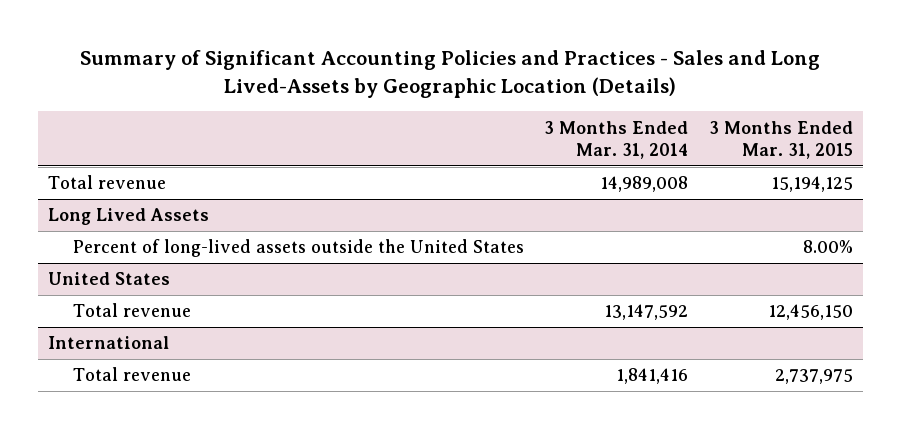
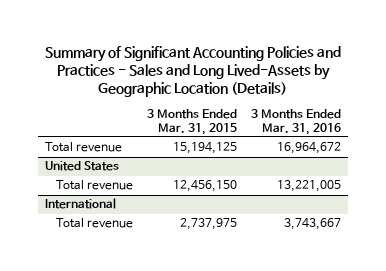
- | 3 Months Ended Mar. 31, 2014 | 3 Months Ended Mar. 31, 2015
+ | 3 Months Ended Mar. 31, 2015 | 3 Months Ended Mar. 31, 2016
- Long Lived Assets
- Percent of long-lived assets outside the United States | | 8.00%

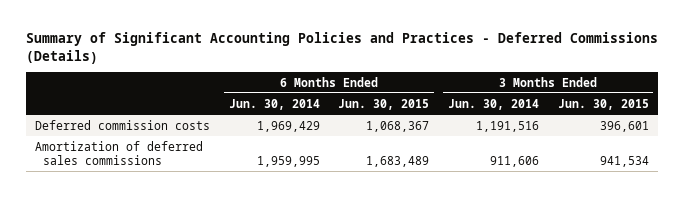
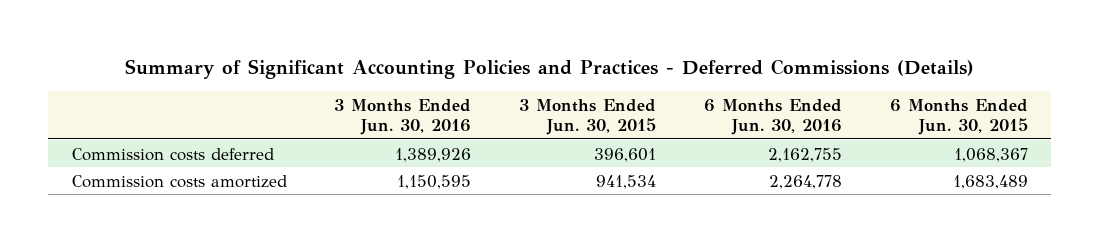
- | 6 Months Ended Jun. 30, 2014 | 6 Months Ended Jun. 30, 2015 | 3 Months Ended Jun. 30, 2014 | 3 Months Ended Jun. 30, 2015
+ | 3 Months Ended Jun. 30, 2016 | 3 Months Ended Jun. 30, 2015 | 6 Months Ended Jun. 30, 2016 | 6 Months Ended Jun. 30, 2015
- Deferred commission costs | 1,969,429 | 1,068,367 | 1,191,516 | 396,601
- Amortization of deferred sales commissions | 1,959,995 | 1,683,489 | 911,606 | 941,534
+ Commission costs deferred | 1,389,926 | 396,601 | 2,162,755 | 1,068,367
+ Commission costs amortized | 1,150,595 | 941,534 | 2,264,778 | 1,683,489

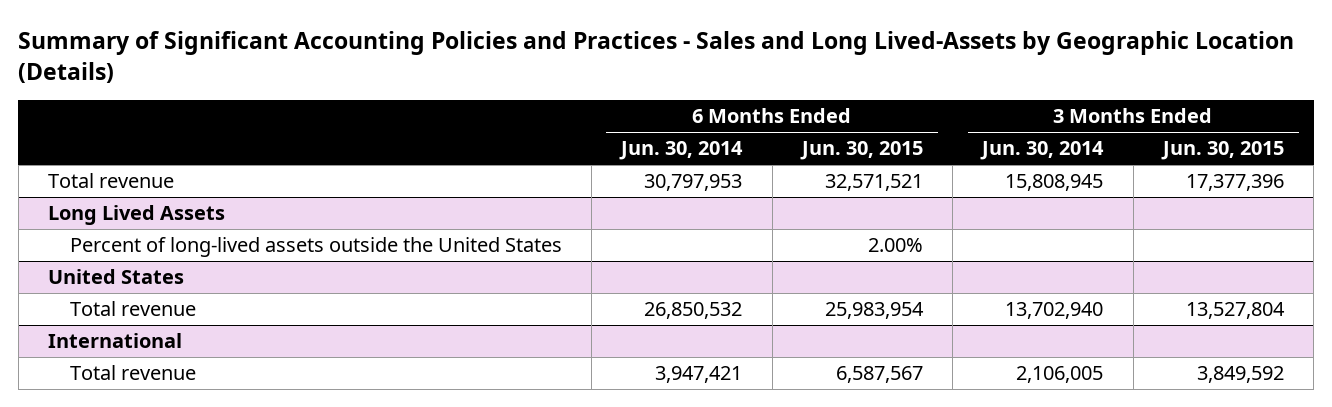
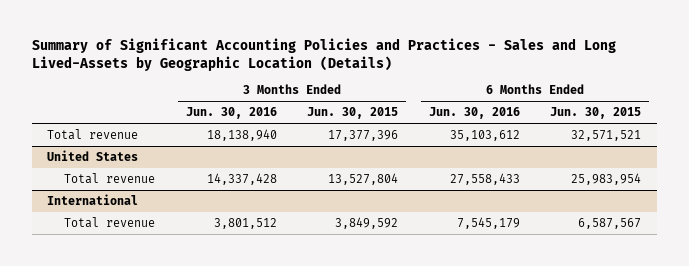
- | 6 Months Ended Jun. 30, 2014 | 6 Months Ended Jun. 30, 2015 | 3 Months Ended Jun. 30, 2014 | 3 Months Ended Jun. 30, 2015
+ | 3 Months Ended Jun. 30, 2016 | 3 Months Ended Jun. 30, 2015 | 6 Months Ended Jun. 30, 2016 | 6 Months Ended Jun. 30, 2015
- Long Lived Assets
- Percent of long-lived assets outside the United States | | 2.00% | |

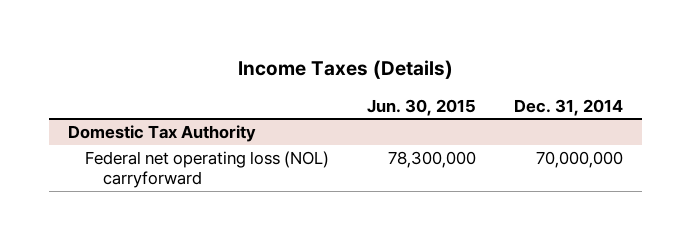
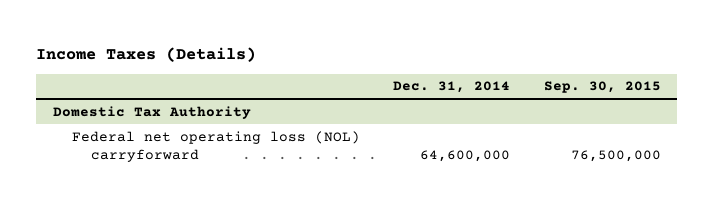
- | Jun. 30, 2015 | Dec. 31, 2014
+ | Dec. 31, 2014 | Sep. 30, 2015
@ Domestic Tax Authority
- Federal net operating loss (NOL) carryforward | 78,300,000 | 70,000,000
+ Federal net operating loss (NOL) carryforward | 64,600,000 | 76,500,000

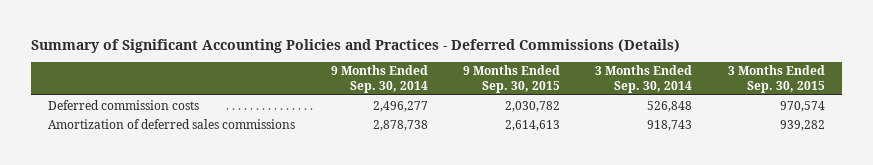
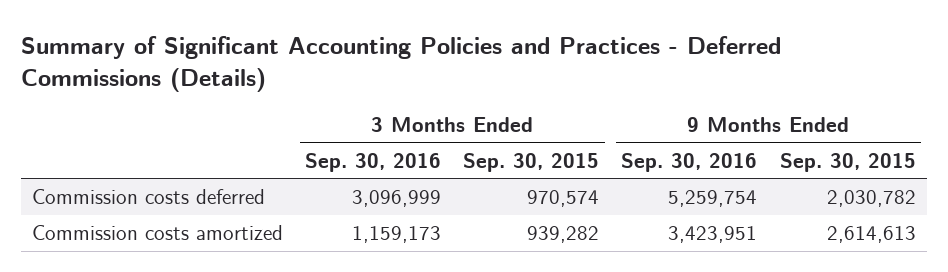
- | 9 Months Ended Sep. 30, 2014 | 9 Months Ended Sep. 30, 2015 | 3 Months Ended Sep. 30, 2014 | 3 Months Ended Sep. 30, 2015
+ | 3 Months Ended Sep. 30, 2016 | 3 Months Ended Sep. 30, 2015 | 9 Months Ended Sep. 30, 2016 | 9 Months Ended Sep. 30, 2015
- Deferred commission costs | 2,496,277 | 2,030,782 | 526,848 | 970,574
- Amortization of deferred sales commissions | 2,878,738 | 2,614,613 | 918,743 | 939,282
+ Commission costs deferred | 3,096,999 | 970,574 | 5,259,754 | 2,030,782
+ Commission costs amortized | 1,159,173 | 939,282 | 3,423,951 | 2,614,613

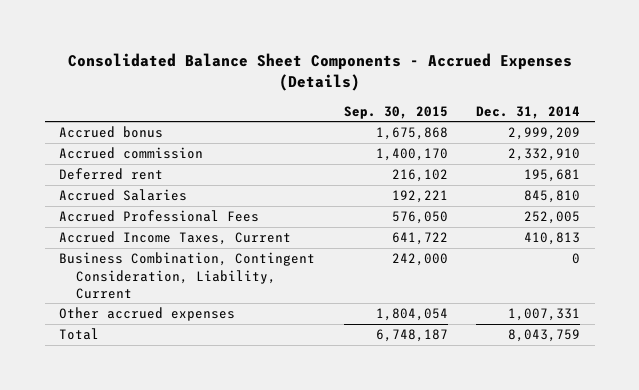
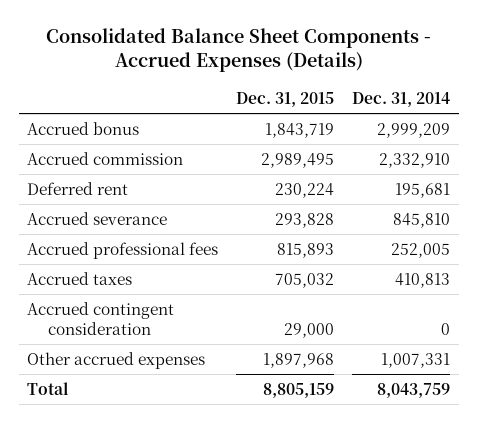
- | Sep. 30, 2015 | Dec. 31, 2014
+ | Dec. 31, 2015 | Dec. 31, 2014
- Accrued Salaries | 192,221 | 845,810
- Accrued Professional Fees | 576,050 | 252,005
- Accrued Income Taxes, Current | 641,722 | 410,813
- Business Combination, Contingent Consideration, Liability, Current | 242,000 | 0
+ Accrued severance | 293,828 | 845,810
+ Accrued professional fees | 815,893 | 252,005
+ Accrued taxes | 705,032 | 410,813
+ Accrued contingent consideration | 29,000 | 0

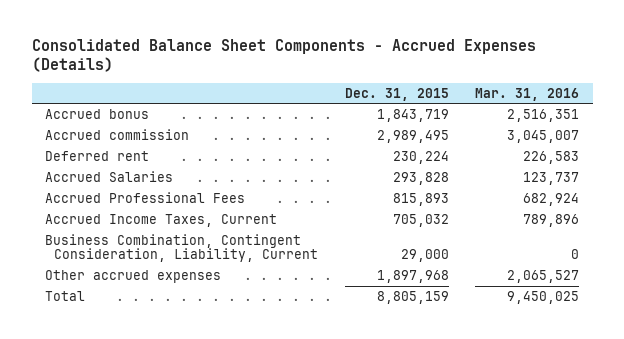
- | Dec. 31, 2015 | Dec. 31, 2014
+ | Dec. 31, 2015 | Mar. 31, 2016
- Accrued severance | 293,828 | 845,810
- Accrued professional fees | 815,893 | 252,005
- Accrued taxes | 705,032 | 410,813
- Accrued contingent consideration | 29,000 | 0
+ Accrued Salaries | 293,828 | 123,737
+ Accrued Professional Fees | 815,893 | 682,924
+ Accrued Income Taxes, Current | 705,032 | 789,896
+ Business Combination, Contingent Consideration, Liability, Current | 29,000 | 0

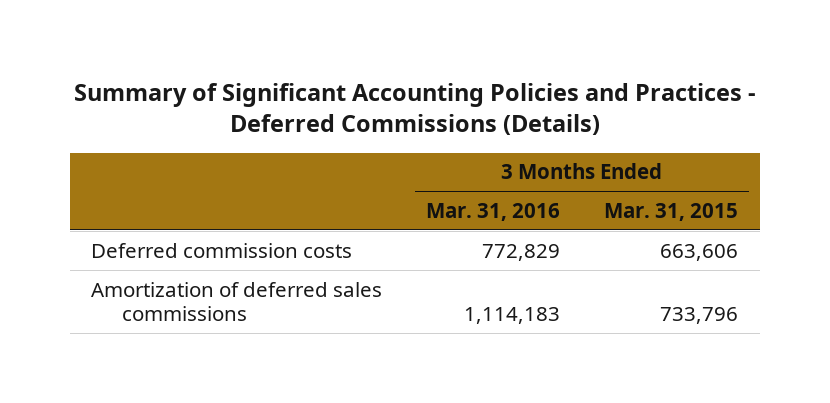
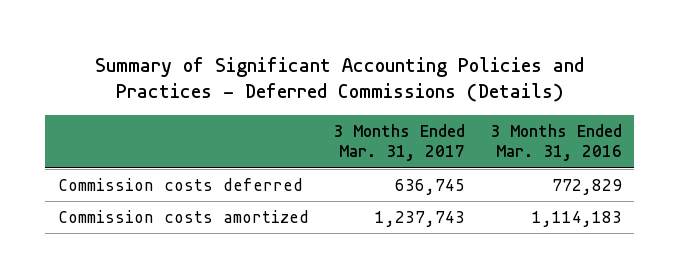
- | 3 Months Ended Mar. 31, 2016 | 3 Months Ended Mar. 31, 2015
+ | 3 Months Ended Mar. 31, 2017 | 3 Months Ended Mar. 31, 2016
- Deferred commission costs | 772,829 | 663,606
- Amortization of deferred sales commissions | 1,114,183 | 733,796
+ Commission costs deferred | 636,745 | 772,829
+ Commission costs amortized | 1,237,743 | 1,114,183

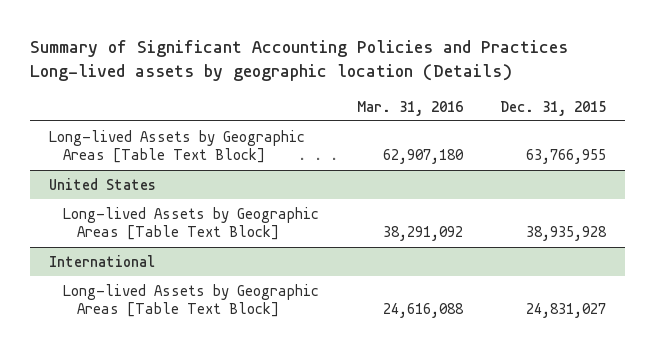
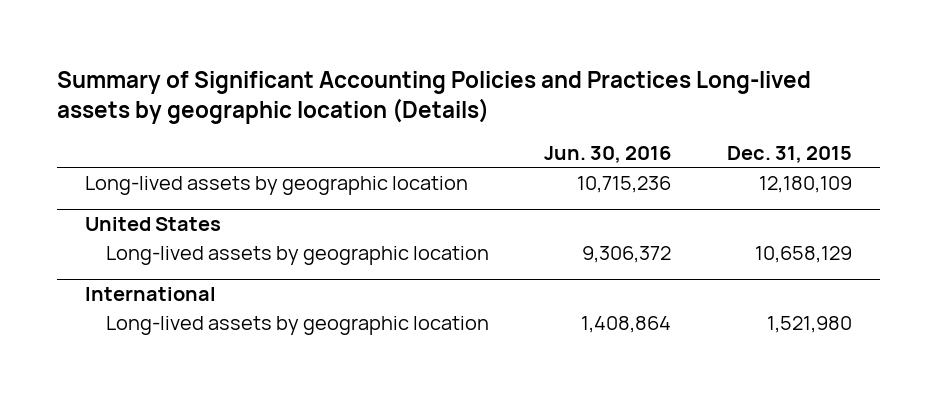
- | Mar. 31, 2016 | Dec. 31, 2015
+ | Jun. 30, 2016 | Dec. 31, 2015
- Long-lived Assets by Geographic Areas [Table Text Block] | 62,907,180 | 63,766,955
+ Long-lived assets by geographic location | 10,715,236 | 12,180,109
@ United States
- Long-lived Assets by Geographic Areas [Table Text Block] | 38,291,092 | 38,935,928
+ Long-lived assets by geographic location | 9,306,372 | 10,658,129
@ International
- Long-lived Assets by Geographic Areas [Table Text Block] | 24,616,088 | 24,831,027
+ Long-lived assets by geographic location | 1,408,864 | 1,521,980

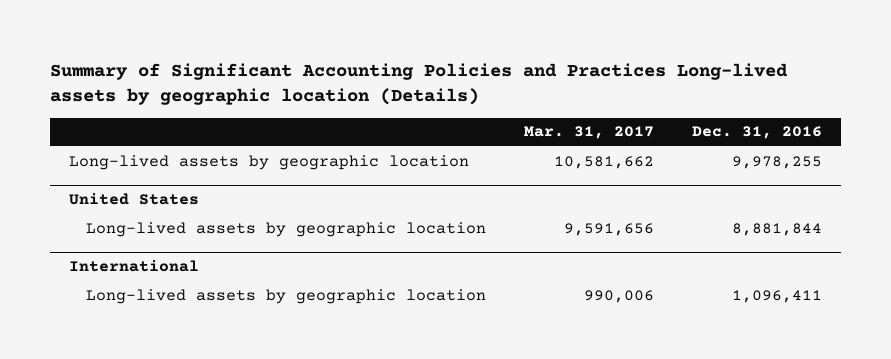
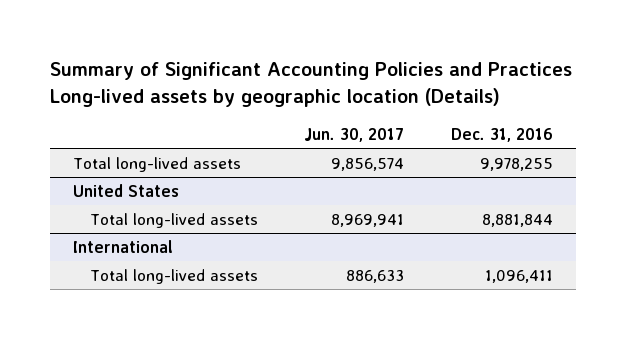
- | Mar. 31, 2017 | Dec. 31, 2016
+ | Jun. 30, 2017 | Dec. 31, 2016
- Long-lived assets by geographic location | 10,581,662 | 9,978,255
+ Total long-lived assets | 9,856,574 | 9,978,255
@ United States
- Long-lived assets by geographic location | 9,591,656 | 8,881,844
+ Total long-lived assets | 8,969,941 | 8,881,844
@ International
- Long-lived assets by geographic location | 990,006 | 1,096,411
+ Total long-lived assets | 886,633 | 1,096,411

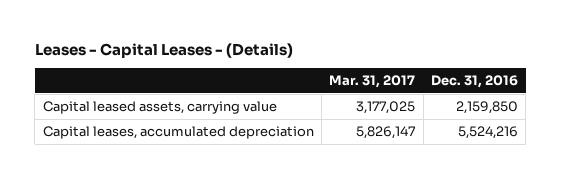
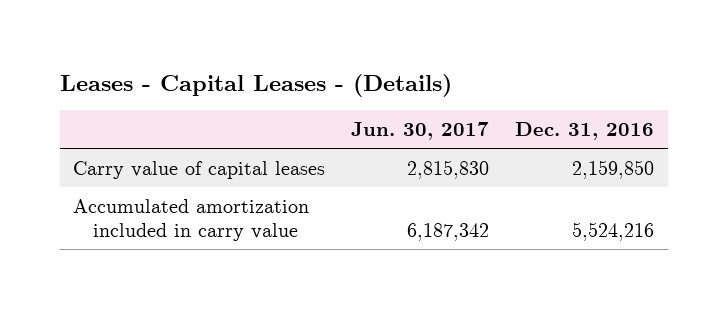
- | Mar. 31, 2017 | Dec. 31, 2016
+ | Jun. 30, 2017 | Dec. 31, 2016
- Capital leased assets, carrying value | 3,177,025 | 2,159,850
- Capital leases, accumulated depreciation | 5,826,147 | 5,524,216
+ Carry value of capital leases | 2,815,830 | 2,159,850
+ Accumulated amortization included in carry value | 6,187,342 | 5,524,216

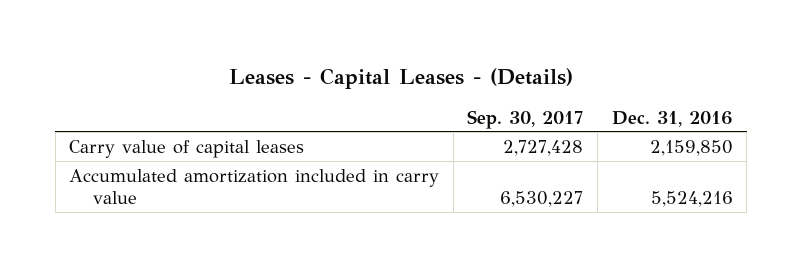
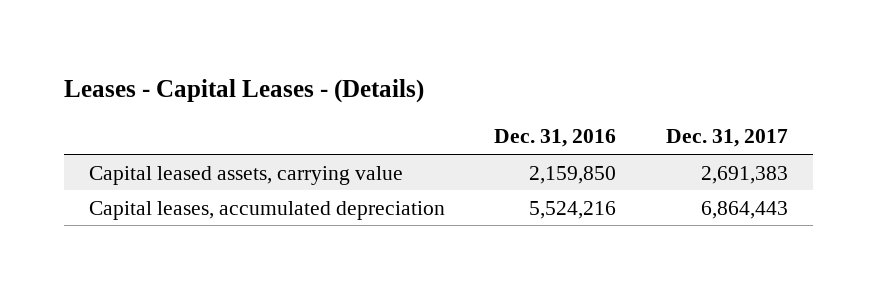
- | Sep. 30, 2017 | Dec. 31, 2016
+ | Dec. 31, 2016 | Dec. 31, 2017
- Carry value of capital leases | 2,727,428 | 2,159,850
- Accumulated amortization included in carry value | 6,530,227 | 5,524,216
+ Capital leased assets, carrying value | 2,159,850 | 2,691,383
+ Capital leases, accumulated depreciation | 5,524,216 | 6,864,443

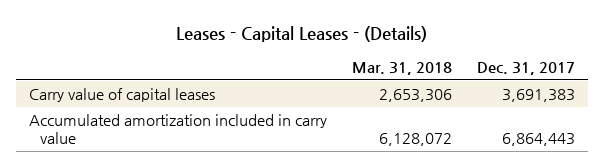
- | Dec. 31, 2016 | Dec. 31, 2017
+ | Mar. 31, 2018 | Dec. 31, 2017
- Capital leased assets, carrying value | 2,159,850 | 2,691,383
- Capital leases, accumulated depreciation | 5,524,216 | 6,864,443
+ Carry value of capital leases | 2,653,306 | 3,691,383
+ Accumulated amortization included in carry value | 6,128,072 | 6,864,443

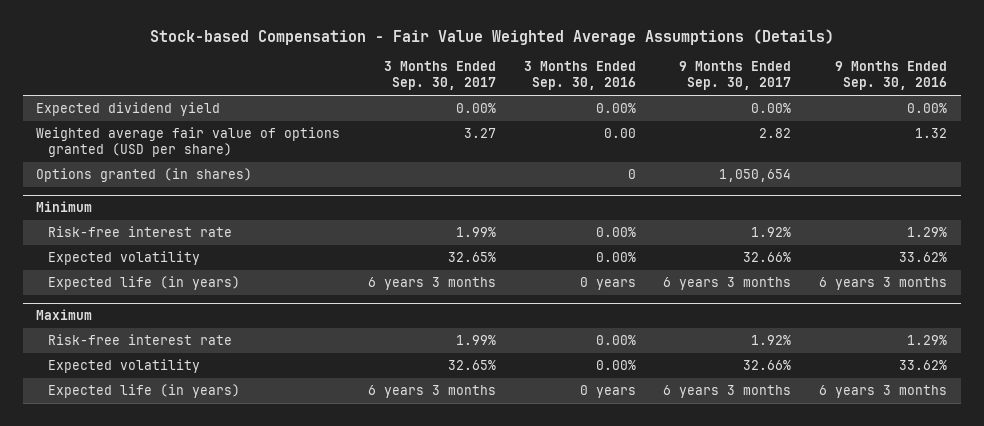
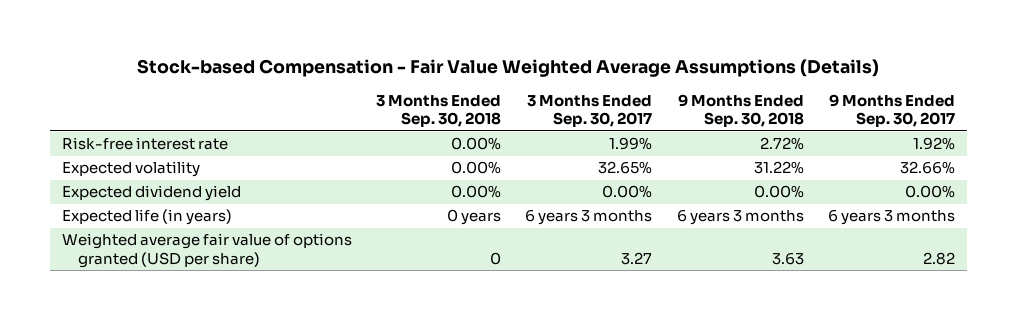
- | 3 Months Ended Sep. 30, 2017 | 3 Months Ended Sep. 30, 2016 | 9 Months Ended Sep. 30, 2017 | 9 Months Ended Sep. 30, 2016
+ | 3 Months Ended Sep. 30, 2018 | 3 Months Ended Sep. 30, 2017 | 9 Months Ended Sep. 30, 2018 | 9 Months Ended Sep. 30, 2017
- Options granted (in shares) | | 0 | 1,050,654 |
- Minimum
- Expected life (in years) | 6 years 3 months | 0 years | 6 years 3 months | 6 years 3 months
- Maximum
- Risk-free interest rate | 1.99% | 0.00% | 1.92% | 1.29%
- Expected volatility | 32.65% | 0.00% | 32.66% | 33.62%
moved down: Expected dividend yield | 0.00% | 0.00% | 0.00% | 0.00%
moved down: Weighted average fair value of options granted (USD per share) | 0 | 3.27 | 3.63 | 2.82

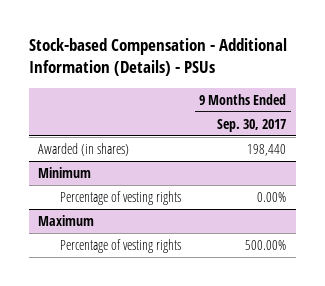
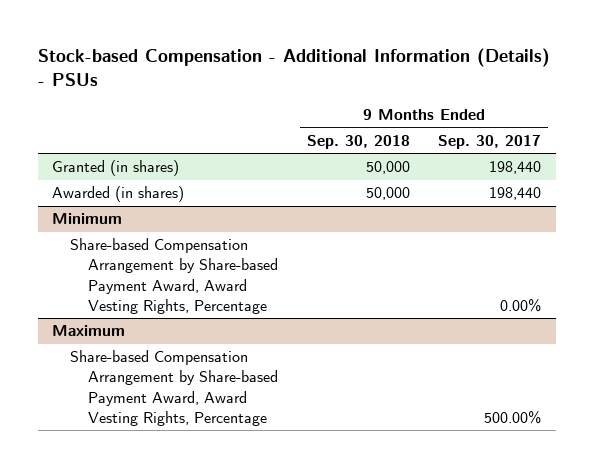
- | 9 Months Ended Sep. 30, 2017
+ | 9 Months Ended Sep. 30, 2018 | 9 Months Ended Sep. 30, 2017
+ Granted (in shares) | 50,000 | 198,440
@ Minimum
- Percentage of vesting rights | 0.00%
+ Share-based Compensation Arrangement by Share-based Payment Award, Award Vesting Rights, Percentage | | 0.00%
@ Maximum
- Percentage of vesting rights | 500.00%
+ Share-based Compensation Arrangement by Share-based Payment Award, Award Vesting Rights, Percentage | | 500.00%

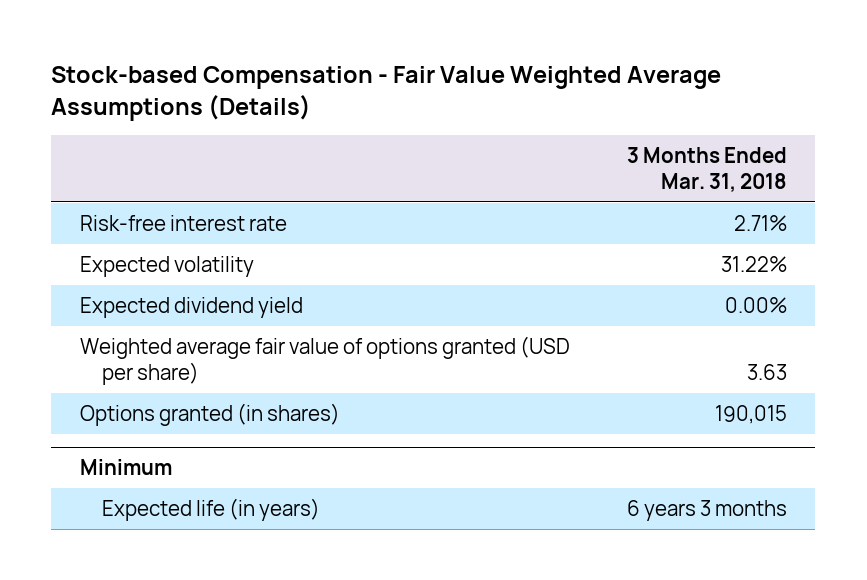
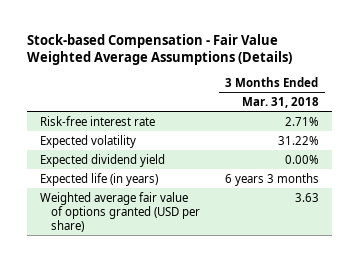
- Options granted (in shares) | 190,015
- Minimum
moved down: Weighted average fair value of options granted (USD per share) | 3.63

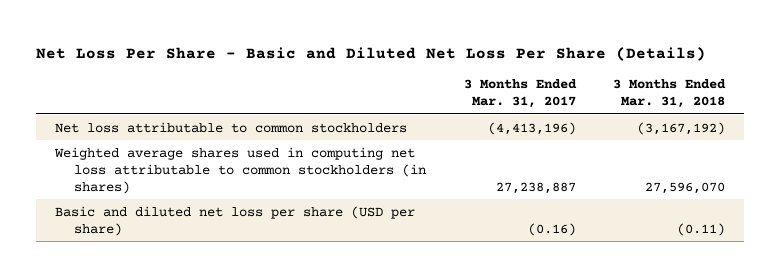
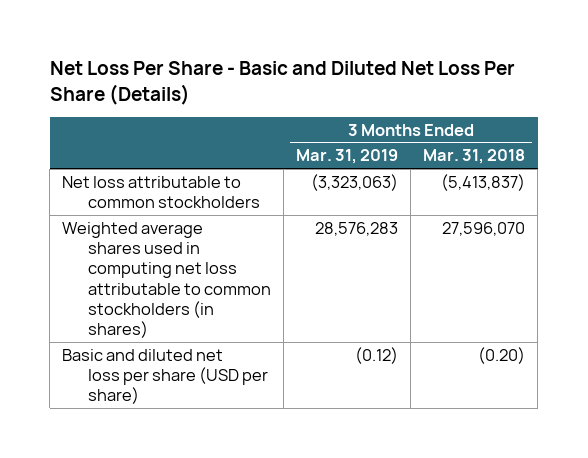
- | 3 Months Ended Mar. 31, 2017 | 3 Months Ended Mar. 31, 2018
+ | 3 Months Ended Mar. 31, 2019 | 3 Months Ended Mar. 31, 2018
- Net loss attributable to common stockholders | (4,413,196) | (3,167,192)
+ Net loss attributable to common stockholders | (3,323,063) | (5,413,837)
- Basic and diluted net loss per share (USD per share) | (0.16) | (0.11)
+ Basic and diluted net loss per share (USD per share) | (0.12) | (0.20)

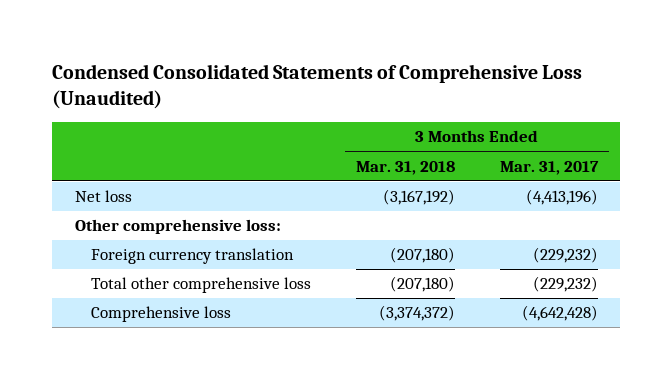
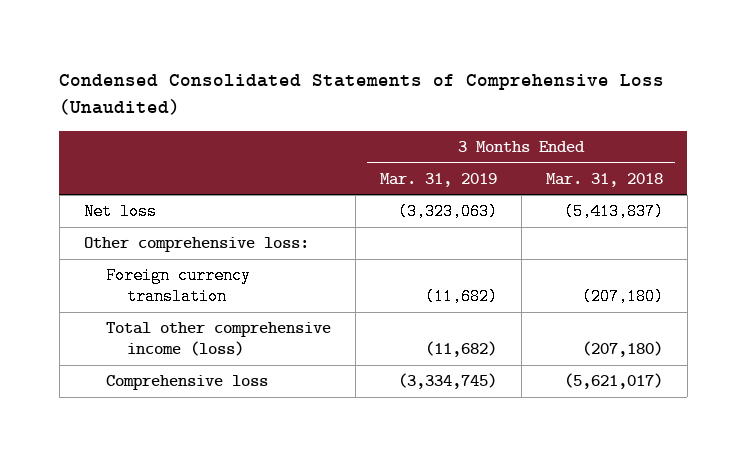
- | 3 Months Ended Mar. 31, 2018 | 3 Months Ended Mar. 31, 2017
+ | 3 Months Ended Mar. 31, 2019 | 3 Months Ended Mar. 31, 2018
- Net loss | (3,167,192) | (4,413,196)
+ Net loss | (3,323,063) | (5,413,837)
- Total other comprehensive loss | (207,180) | (229,232)
- Comprehensive loss | (3,374,372) | (4,642,428)
+ Total other comprehensive income (loss) | (11,682) | (207,180)
+ Comprehensive loss | (3,334,745) | (5,621,017)

